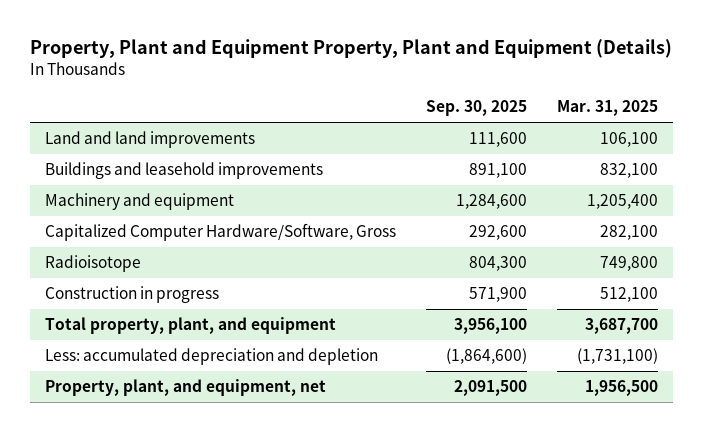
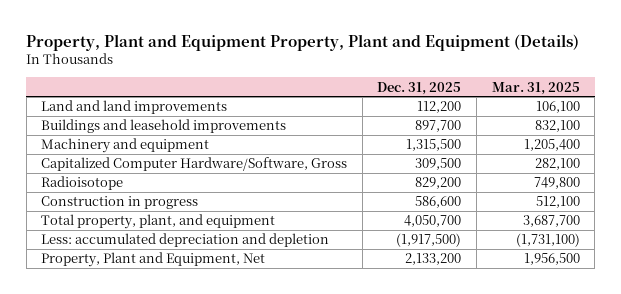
- | Sep. 30, 2025 | Mar. 31, 2025
+ | Dec. 31, 2025 | Mar. 31, 2025
- Property, plant, and equipment, net | 2,091,500 | 1,956,500
+ Property, Plant and Equipment, Net | 2,133,200 | 1,956,500

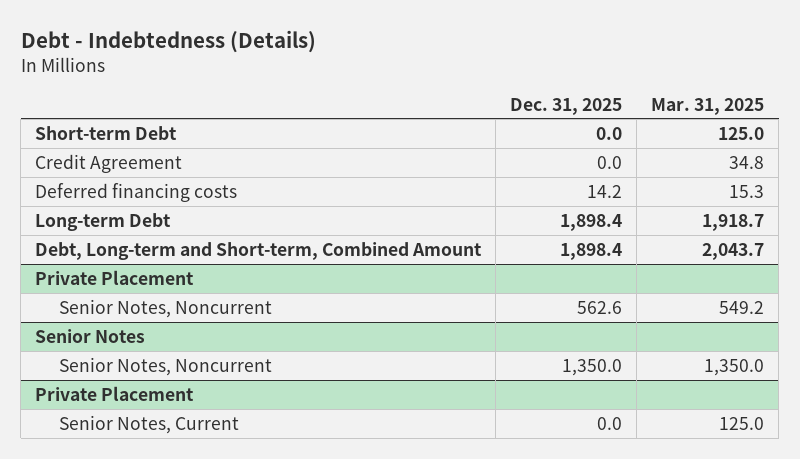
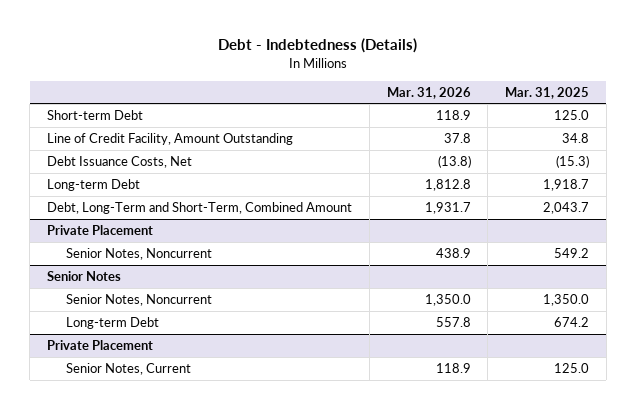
- | Dec. 31, 2025 | Mar. 31, 2025
+ | Mar. 31, 2026 | Mar. 31, 2025
- Credit Agreement | 0.0 | 34.8
- Deferred financing costs | 14.2 | 15.3
+ Line of Credit Facility, Amount Outstanding | 37.8 | 34.8
+ Debt Issuance Costs, Net | (13.8) | (15.3)
- Debt, Long-term and Short-term, Combined Amount | 1,898.4 | 2,043.7
+ Debt, Long-Term and Short-Term, Combined Amount | 1,931.7 | 2,043.7
@ Senior Notes
+ Long-term Debt | 557.8 | 674.2

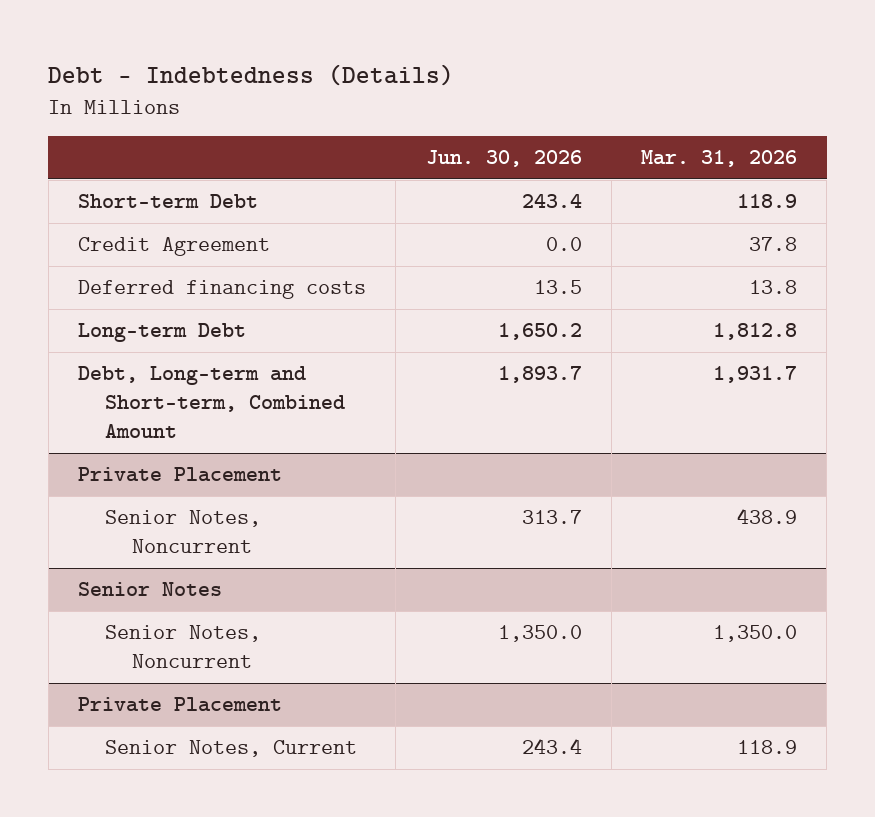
- | Mar. 31, 2026 | Mar. 31, 2025
+ | Jun. 30, 2026 | Mar. 31, 2026
- Line of Credit Facility, Amount Outstanding | 37.8 | 34.8
- Debt Issuance Costs, Net | (13.8) | (15.3)
+ Credit Agreement | 0.0 | 37.8
+ Deferred financing costs | 13.5 | 13.8
- Debt, Long-Term and Short-Term, Combined Amount | 1,931.7 | 2,043.7
+ Debt, Long-term and Short-term, Combined Amount | 1,893.7 | 1,931.7
@ Senior Notes
- Long-term Debt | 557.8 | 674.2

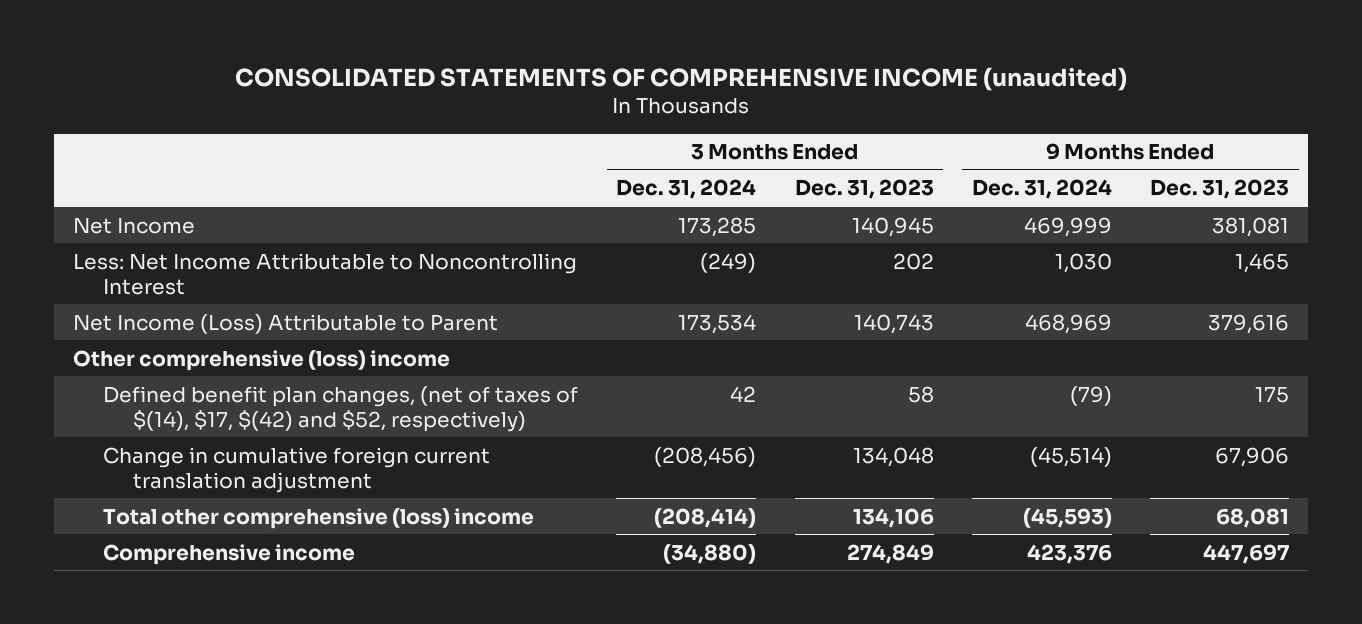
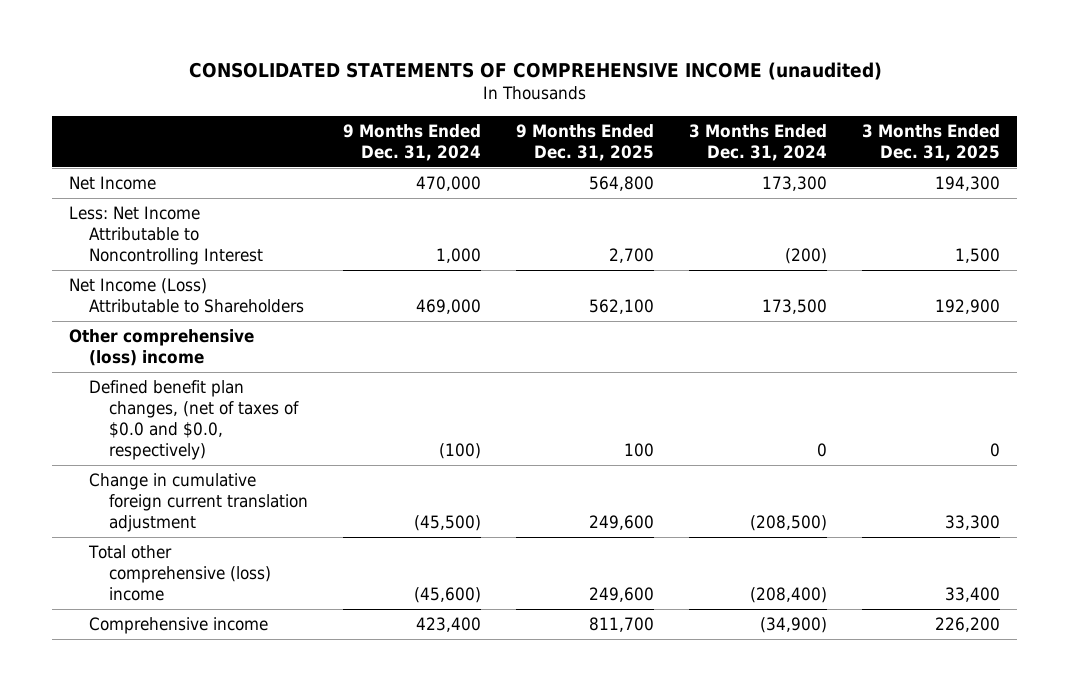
- | 3 Months Ended Dec. 31, 2024 | 3 Months Ended Dec. 31, 2023 | 9 Months Ended Dec. 31, 2024 | 9 Months Ended Dec. 31, 2023
+ | 9 Months Ended Dec. 31, 2024 | 9 Months Ended Dec. 31, 2025 | 3 Months Ended Dec. 31, 2024 | 3 Months Ended Dec. 31, 2025
- Net Income | 173,285 | 140,945 | 469,999 | 381,081
- Less: Net Income Attributable to Noncontrolling Interest | (249) | 202 | 1,030 | 1,465
- Net Income (Loss) Attributable to Parent | 173,534 | 140,743 | 468,969 | 379,616
+ Net Income | 470,000 | 564,800 | 173,300 | 194,300
+ Less: Net Income Attributable to Noncontrolling Interest | 1,000 | 2,700 | (200) | 1,500
+ Net Income (Loss) Attributable to Shareholders | 469,000 | 562,100 | 173,500 | 192,900
- Defined benefit plan changes, (net of taxes of $(14), $17, $(42) and $52, respectively) | 42 | 58 | (79) | 175
- Change in cumulative foreign current translation adjustment | (208,456) | 134,048 | (45,514) | 67,906
- Total other comprehensive (loss) income | (208,414) | 134,106 | (45,593) | 68,081
- Comprehensive income | (34,880) | 274,849 | 423,376 | 447,697
+ Defined benefit plan changes, (net of taxes of $0.0 and $0.0, respectively) | (100) | 100 | 0 | 0
+ Change in cumulative foreign current translation adjustment | (45,500) | 249,600 | (208,500) | 33,300
+ Total other comprehensive (loss) income | (45,600) | 249,600 | (208,400) | 33,400
+ Comprehensive income | 423,400 | 811,700 | (34,900) | 226,200

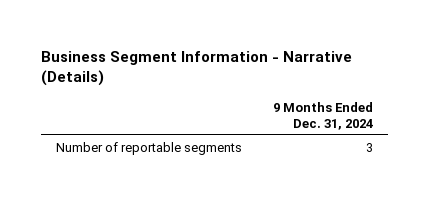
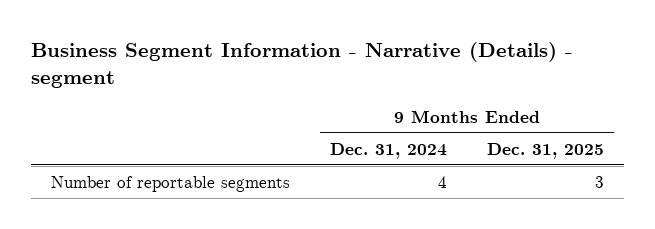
- Business Segment Information - Narrative (Details)
+ Business Segment Information - Narrative (Details) - segment
- | 9 Months Ended Dec. 31, 2024
+ | 9 Months Ended Dec. 31, 2024 | 9 Months Ended Dec. 31, 2025
- Number of reportable segments | 3
+ Number of reportable segments | 4 | 3

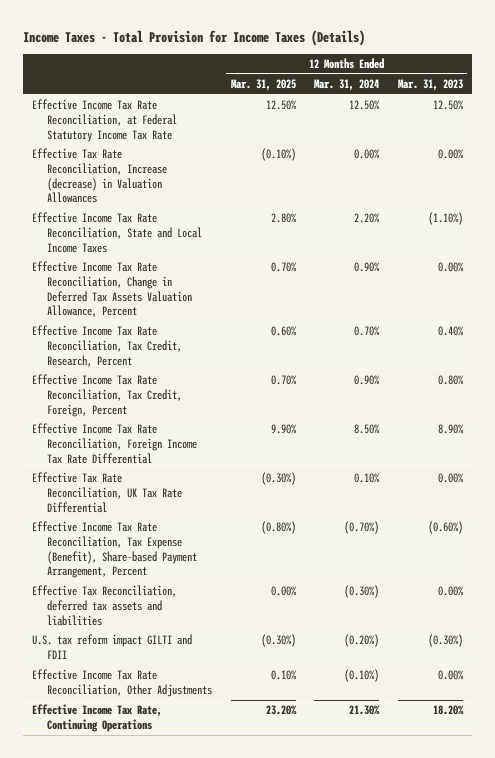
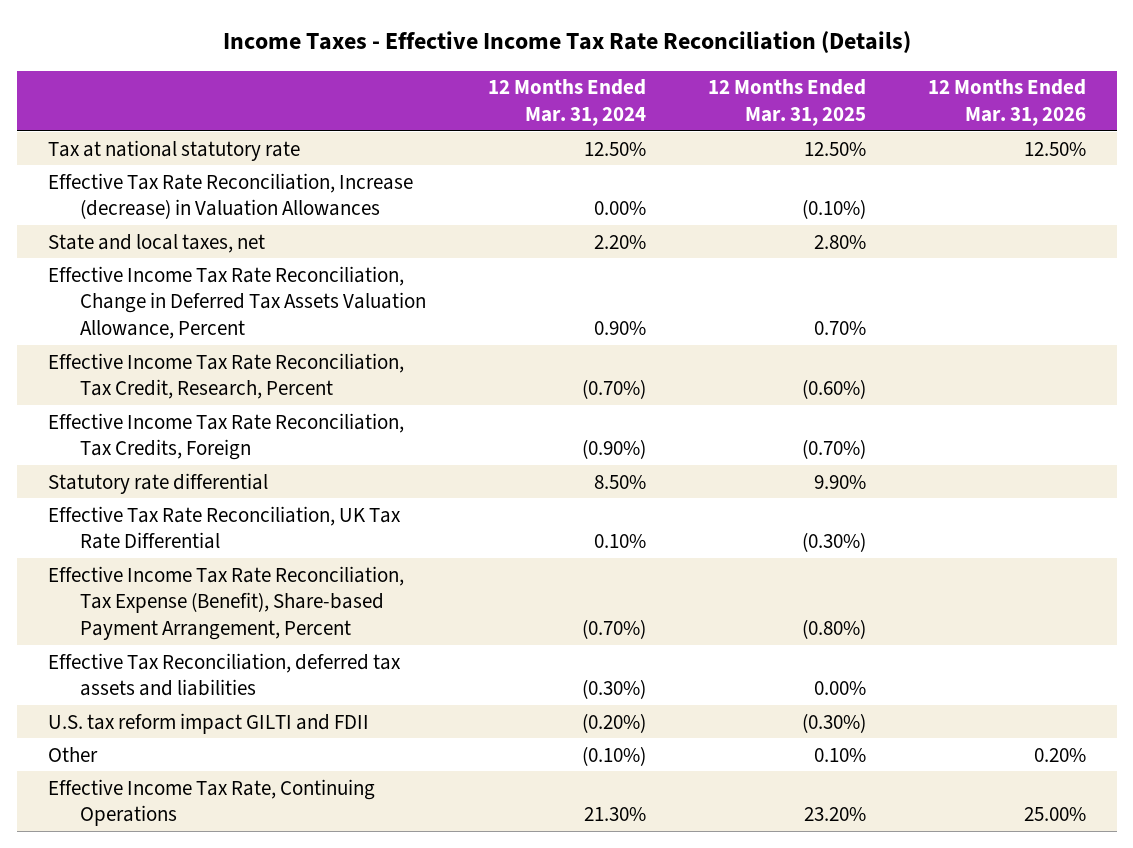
- Income Taxes - Total Provision for Income Taxes (Details)
+ Income Taxes - Effective Income Tax Rate Reconciliation (Details)
- | 12 Months Ended Mar. 31, 2025 | 12 Months Ended Mar. 31, 2024 | 12 Months Ended Mar. 31, 2023
+ | 12 Months Ended Mar. 31, 2024 | 12 Months Ended Mar. 31, 2025 | 12 Months Ended Mar. 31, 2026
- Effective Income Tax Rate Reconciliation, at Federal Statutory Income Tax Rate | 12.50% | 12.50% | 12.50%
+ Tax at national statutory rate | 12.50% | 12.50% | 12.50%
- Effective Income Tax Rate Reconciliation, State and Local Income Taxes | 2.80% | 2.20% | (1.10%)
+ State and local taxes, net | 2.20% | 2.80% |
- Effective Income Tax Rate Reconciliation, Tax Credit, Research, Percent | 0.60% | 0.70% | 0.40%
- Effective Income Tax Rate Reconciliation, Tax Credit, Foreign, Percent | 0.70% | 0.90% | 0.80%
- Effective Income Tax Rate Reconciliation, Foreign Income Tax Rate Differential | 9.90% | 8.50% | 8.90%
+ Effective Income Tax Rate Reconciliation, Tax Credit, Research, Percent | (0.70%) | (0.60%) |
+ Effective Income Tax Rate Reconciliation, Tax Credits, Foreign | (0.90%) | (0.70%) |
+ Statutory rate differential | 8.50% | 9.90% |
- Effective Income Tax Rate Reconciliation, Other Adjustments | 0.10% | (0.10%) | 0.00%
+ Other | (0.10%) | 0.10% | 0.20%

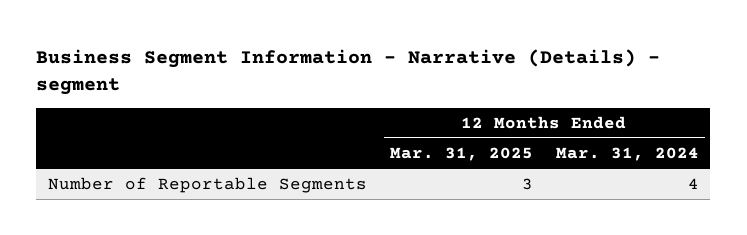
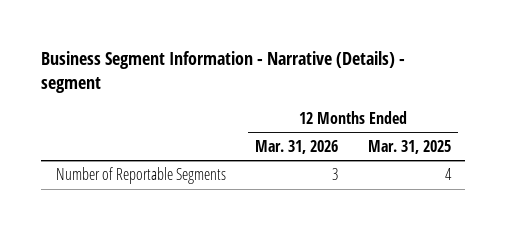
- | 12 Months Ended Mar. 31, 2025 | 12 Months Ended Mar. 31, 2024
+ | 12 Months Ended Mar. 31, 2026 | 12 Months Ended Mar. 31, 2025
- Number of Reportable Segments | 3 | 4
+ Number of Reportable Segments | 3 | 4

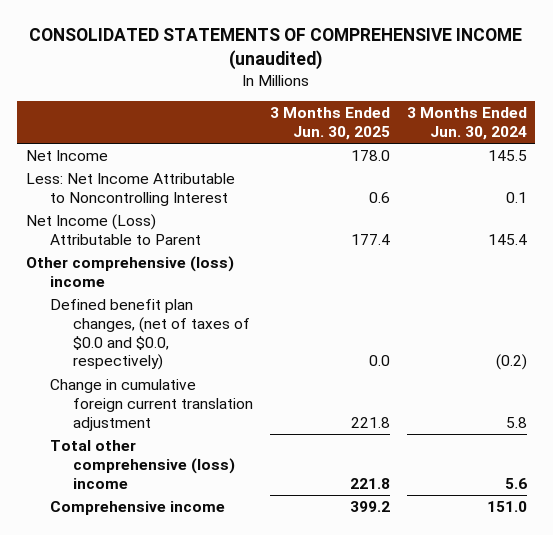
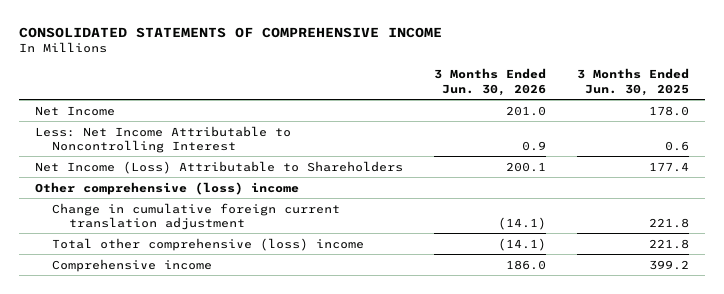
- CONSOLIDATED STATEMENTS OF COMPREHENSIVE INCOME (unaudited)
+ CONSOLIDATED STATEMENTS OF COMPREHENSIVE INCOME
- | 3 Months Ended Jun. 30, 2025 | 3 Months Ended Jun. 30, 2024
+ | 3 Months Ended Jun. 30, 2026 | 3 Months Ended Jun. 30, 2025
- Net Income (Loss) Attributable to Parent | 177.4 | 145.4
+ Net Income (Loss) Attributable to Shareholders | 200.1 | 177.4
- Defined benefit plan changes, (net of taxes of $0.0 and $0.0, respectively) | 0.0 | (0.2)

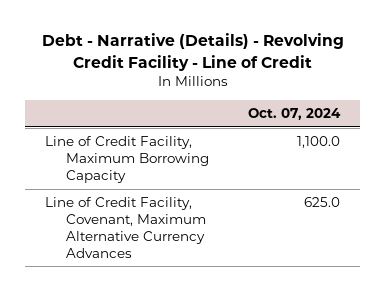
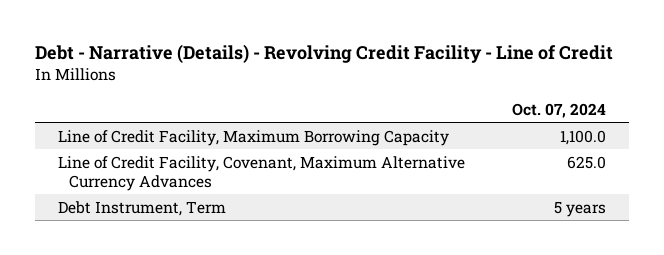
+ Debt Instrument, Term | 5 years

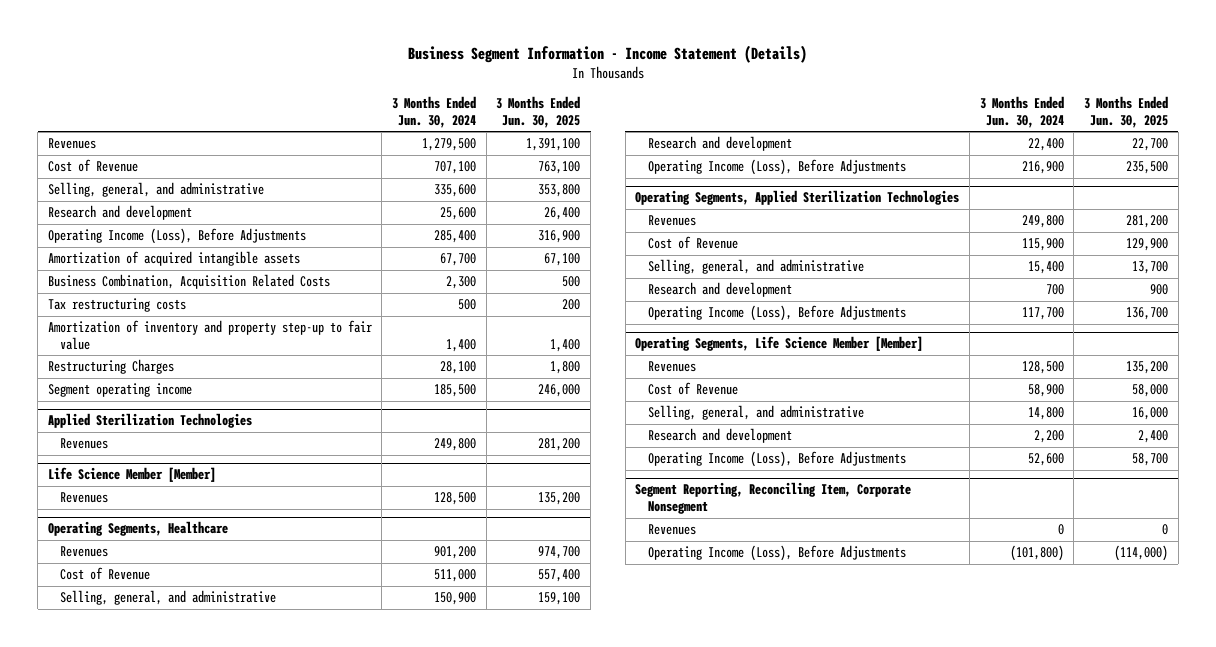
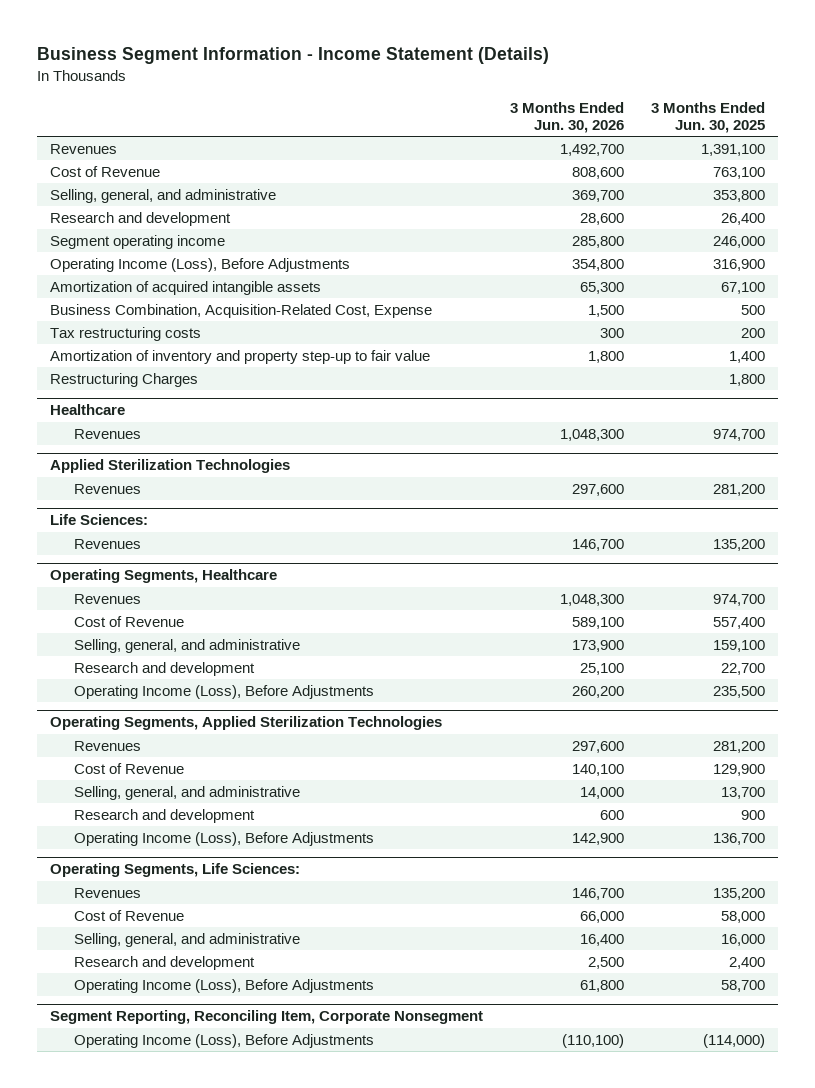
- | 3 Months Ended Jun. 30, 2024 | 3 Months Ended Jun. 30, 2025
+ | 3 Months Ended Jun. 30, 2026 | 3 Months Ended Jun. 30, 2025
moved up: Segment operating income | 285,800 | 246,000
- Business Combination, Acquisition Related Costs | 2,300 | 500
+ Business Combination, Acquisition-Related Cost, Expense | 1,500 | 500
+ Healthcare
+ Revenues | 1,048,300 | 974,700
- Life Science Member [Member]
+ Life Sciences:
- Operating Segments, Life Science Member [Member]
+ Operating Segments, Life Sciences:
@ Segment Reporting, Reconciling Item, Corporate Nonsegment
- Revenues | 0 | 0

